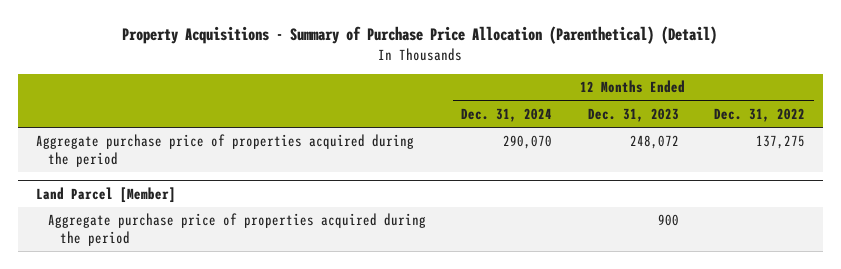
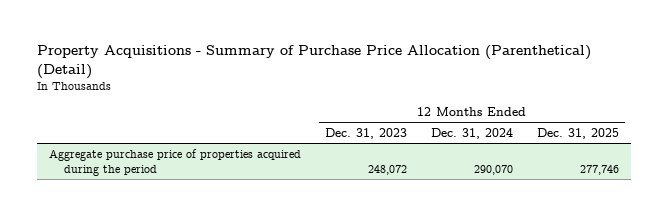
- | 12 Months Ended Dec. 31, 2024 | 12 Months Ended Dec. 31, 2023 | 12 Months Ended Dec. 31, 2022
+ | 12 Months Ended Dec. 31, 2023 | 12 Months Ended Dec. 31, 2024 | 12 Months Ended Dec. 31, 2025
- Land Parcel [Member]
- Aggregate purchase price of properties acquired during the period | | 900 |

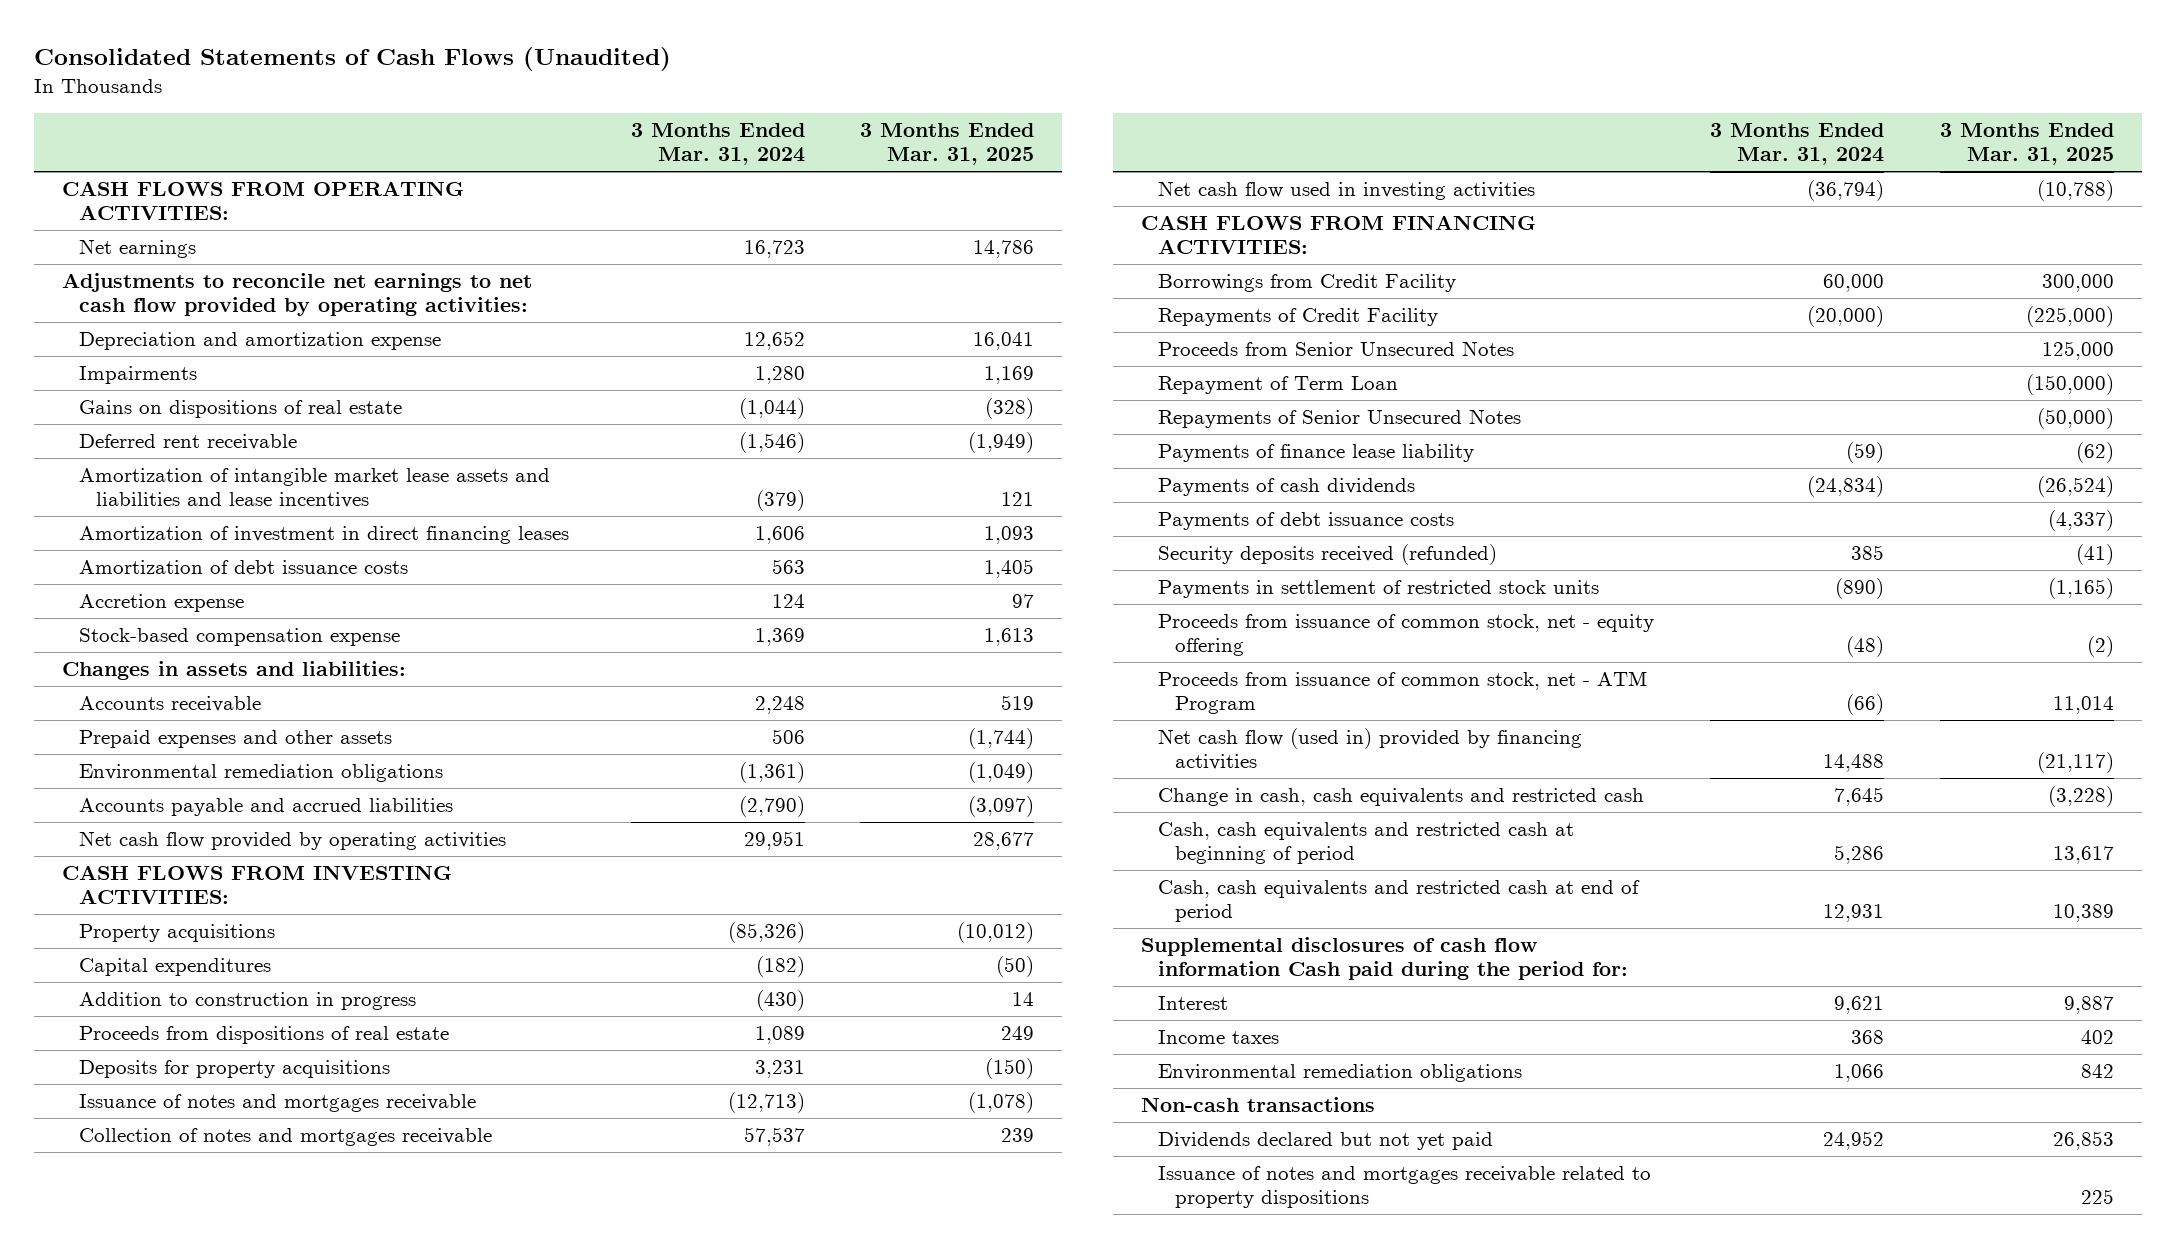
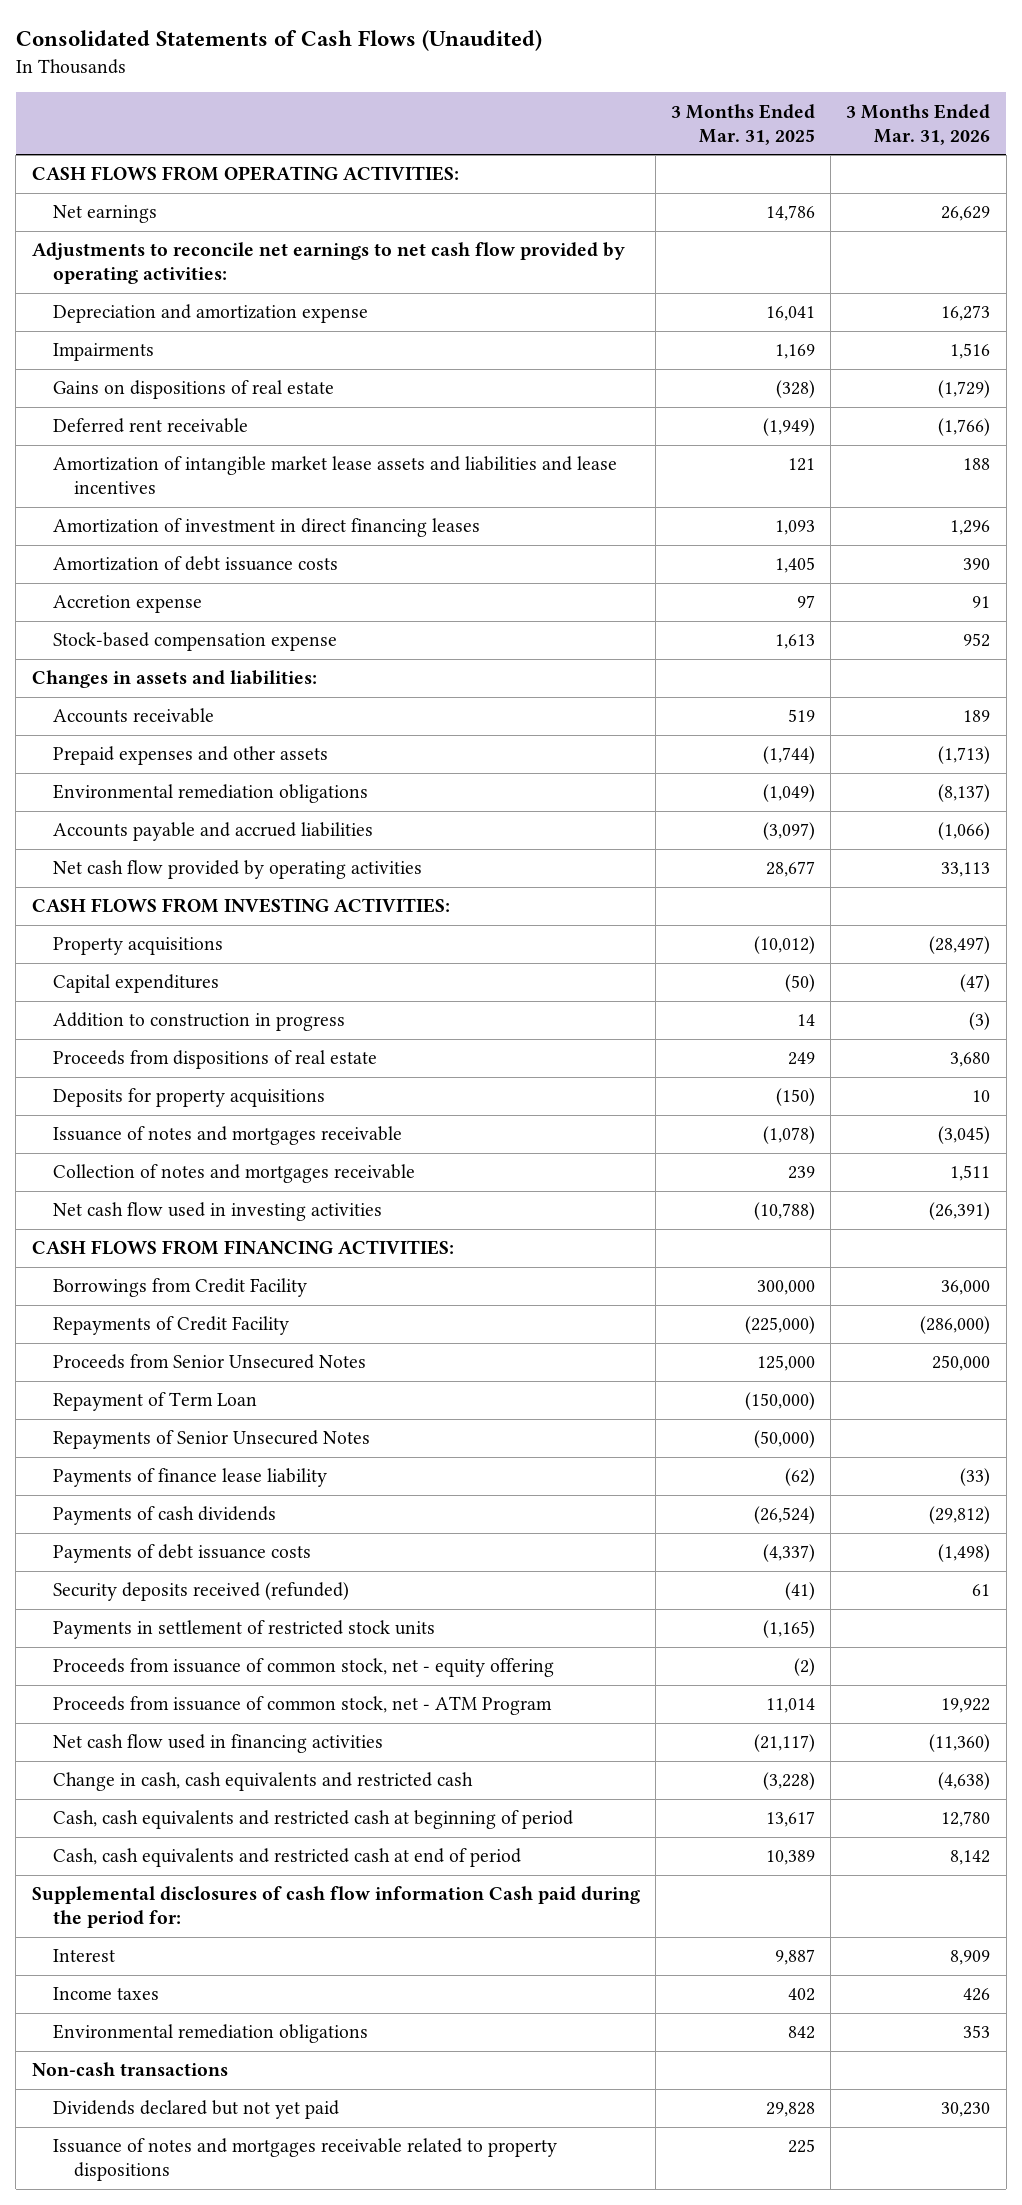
- | 3 Months Ended Mar. 31, 2024 | 3 Months Ended Mar. 31, 2025
+ | 3 Months Ended Mar. 31, 2025 | 3 Months Ended Mar. 31, 2026
- Net cash flow (used in) provided by financing activities | 14,488 | (21,117)
+ Net cash flow used in financing activities | (21,117) | (11,360)
- Dividends declared but not yet paid | 24,952 | 26,853
+ Dividends declared but not yet paid | 29,828 | 30,230

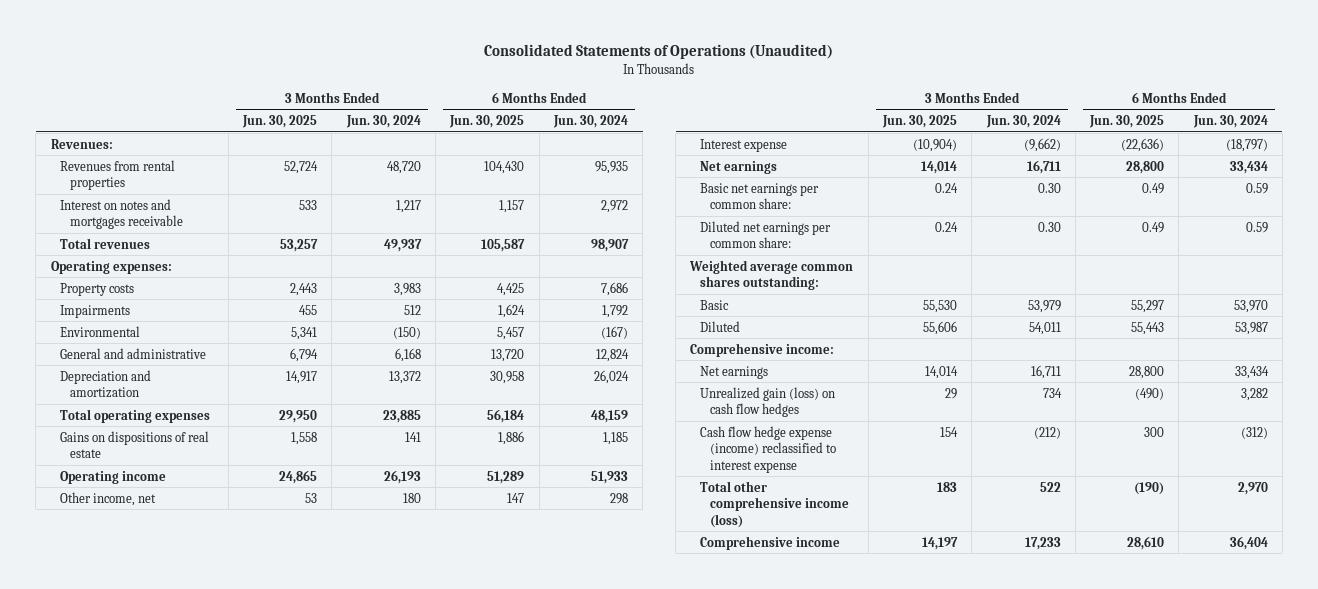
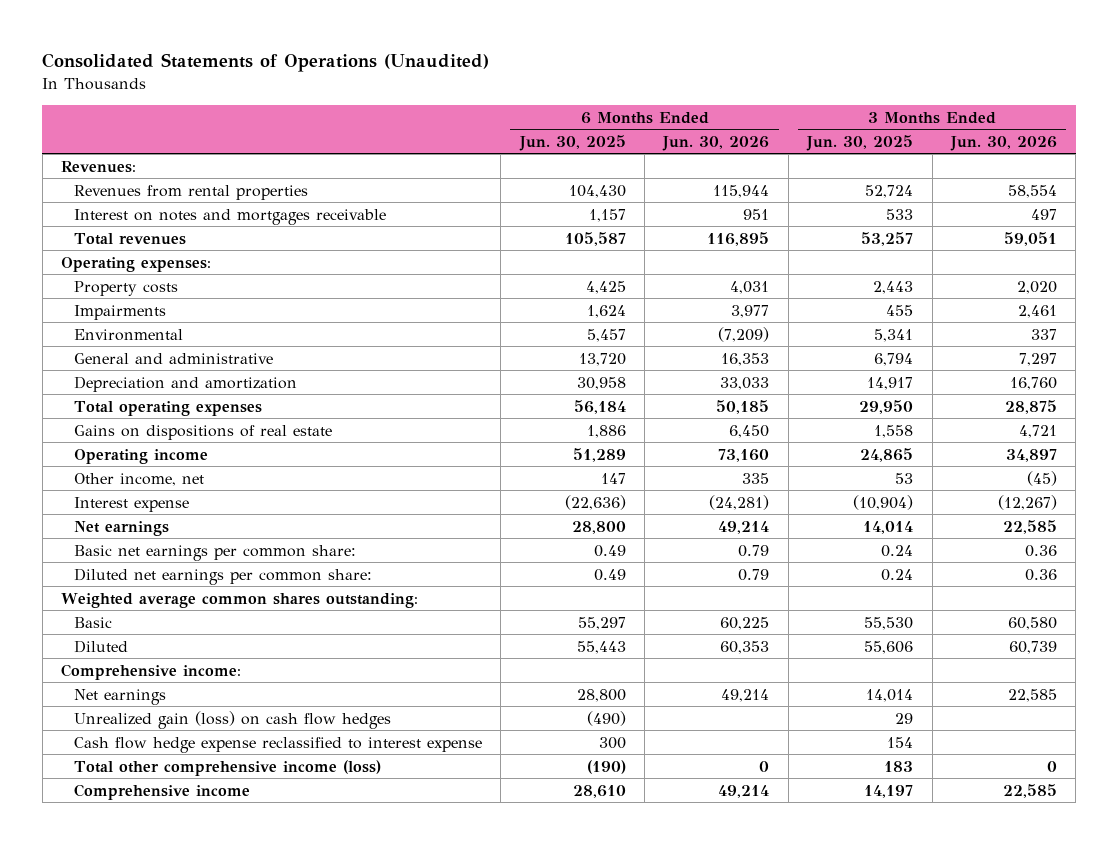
- | 3 Months Ended Jun. 30, 2025 | 3 Months Ended Jun. 30, 2024 | 6 Months Ended Jun. 30, 2025 | 6 Months Ended Jun. 30, 2024
+ | 6 Months Ended Jun. 30, 2025 | 6 Months Ended Jun. 30, 2026 | 3 Months Ended Jun. 30, 2025 | 3 Months Ended Jun. 30, 2026
- Cash flow hedge expense (income) reclassified to interest expense | 154 | (212) | 300 | (312)
+ Cash flow hedge expense reclassified to interest expense | 300 | | 154 |

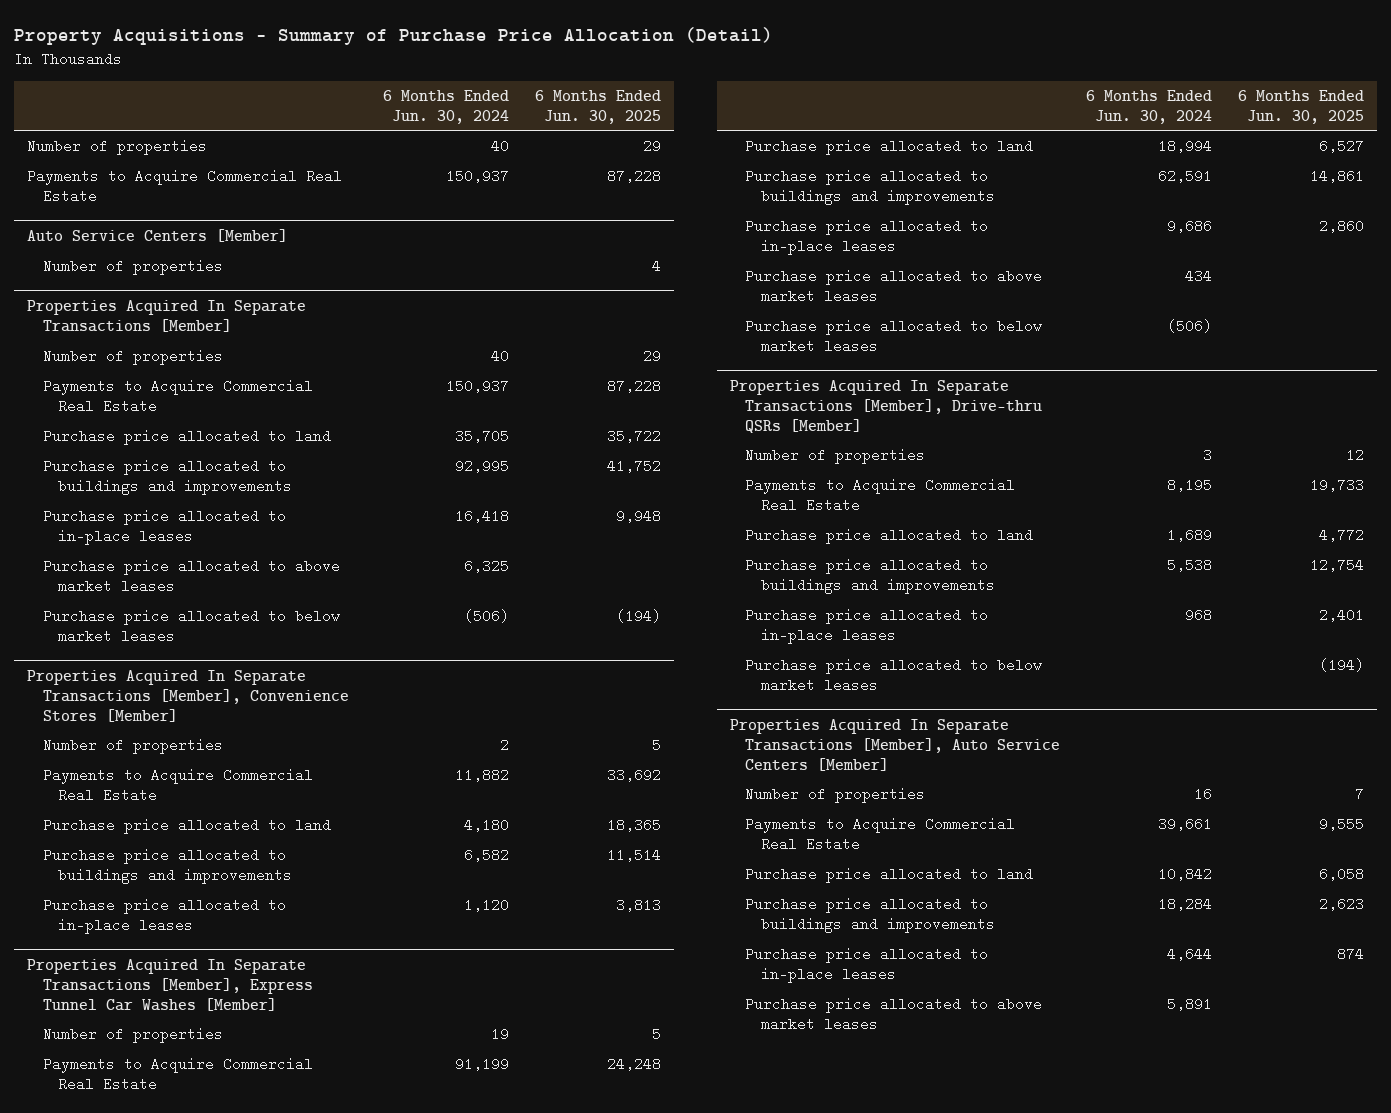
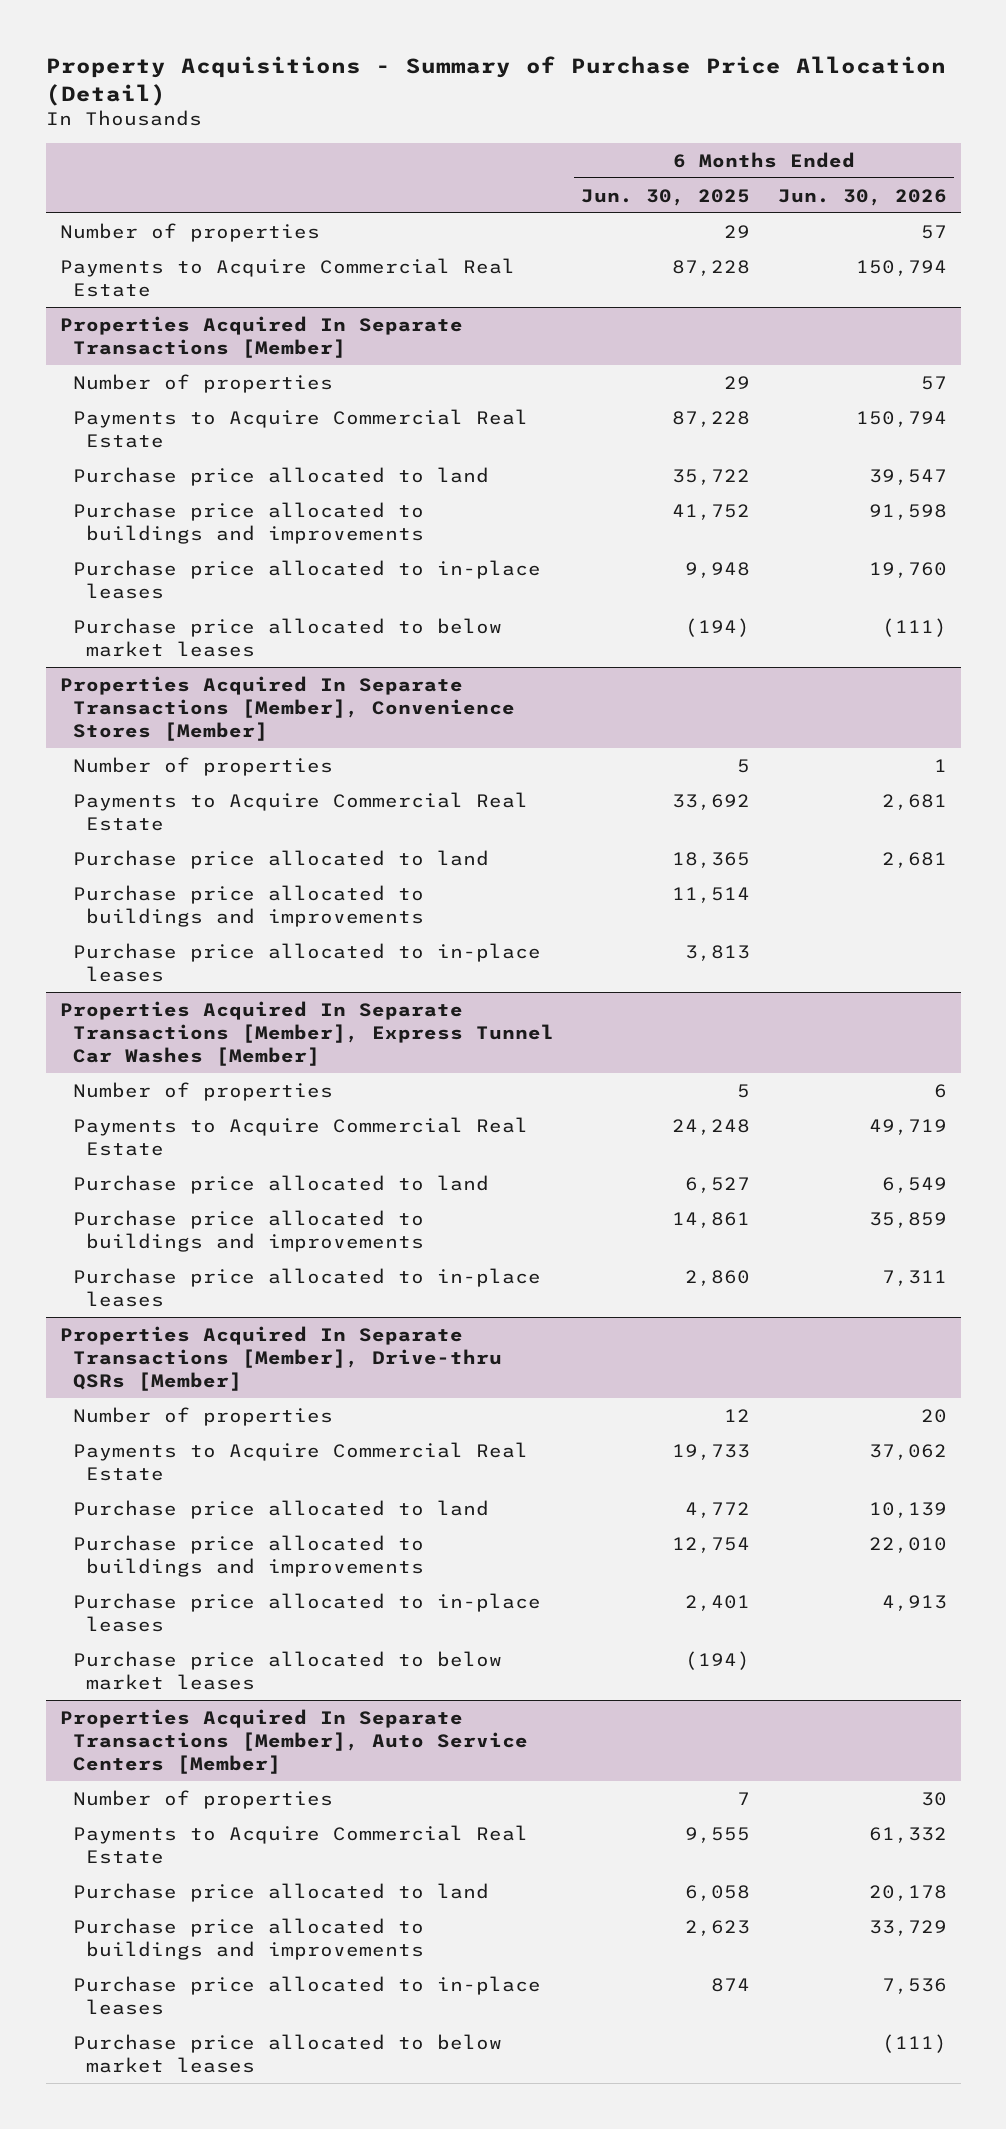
- | 6 Months Ended Jun. 30, 2024 | 6 Months Ended Jun. 30, 2025
+ | 6 Months Ended Jun. 30, 2025 | 6 Months Ended Jun. 30, 2026
- Auto Service Centers [Member]
- Number of properties | | 4
@ Properties Acquired In Separate Transactions [Member]
- Purchase price allocated to above market leases | 6,325 |
@ Properties Acquired In Separate Transactions [Member], Express Tunnel Car Washes [Member]
- Purchase price allocated to above market leases | 434 |
- Purchase price allocated to below market leases | (506) |
@ Properties Acquired In Separate Transactions [Member], Auto Service Centers [Member]
- Purchase price allocated to above market leases | 5,891 |
+ Purchase price allocated to below market leases | | (111)

